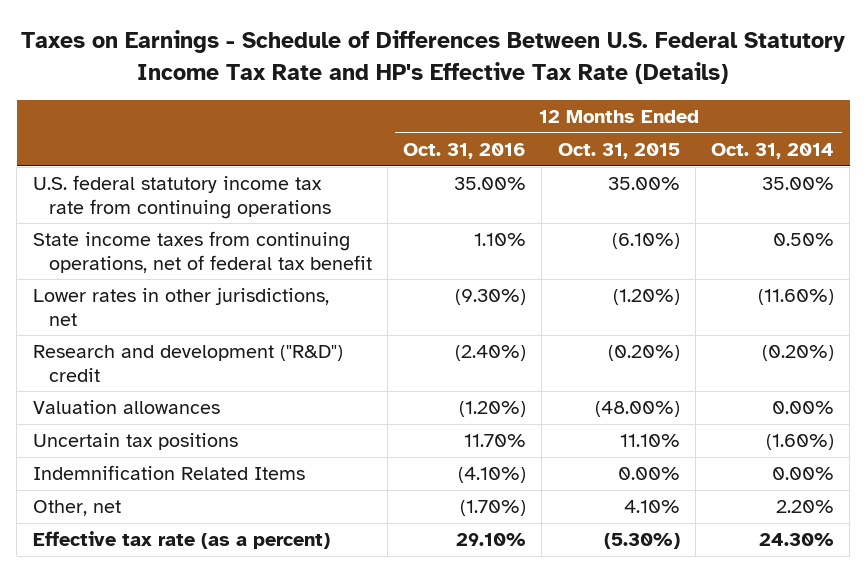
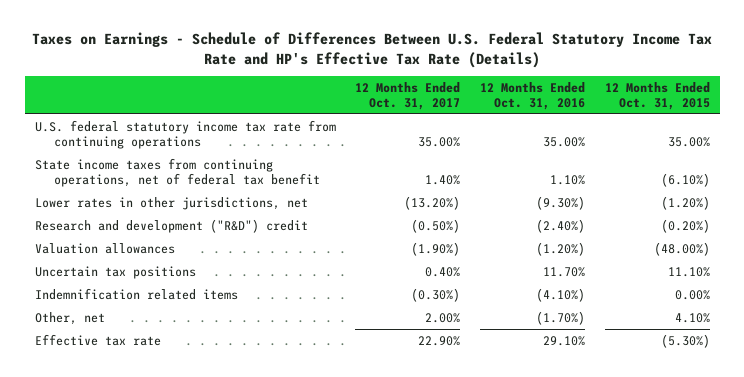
- | 12 Months Ended Oct. 31, 2016 | 12 Months Ended Oct. 31, 2015 | 12 Months Ended Oct. 31, 2014
+ | 12 Months Ended Oct. 31, 2017 | 12 Months Ended Oct. 31, 2016 | 12 Months Ended Oct. 31, 2015
- Indemnification Related Items | (4.10%) | 0.00% | 0.00%
+ Indemnification related items | (0.30%) | (4.10%) | 0.00%
- Effective tax rate (as a percent) | 29.10% | (5.30%) | 24.30%
+ Effective tax rate | 22.90% | 29.10% | (5.30%)

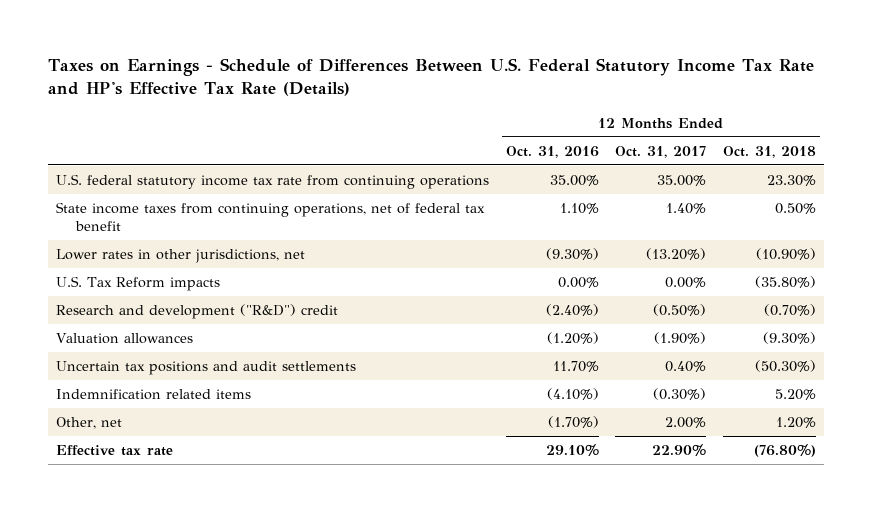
- | 12 Months Ended Oct. 31, 2017 | 12 Months Ended Oct. 31, 2016 | 12 Months Ended Oct. 31, 2015
+ | 12 Months Ended Oct. 31, 2016 | 12 Months Ended Oct. 31, 2017 | 12 Months Ended Oct. 31, 2018
+ U.S. Tax Reform impacts | 0.00% | 0.00% | (35.80%)
- Uncertain tax positions | 0.40% | 11.70% | 11.10%
+ Uncertain tax positions and audit settlements | 11.70% | 0.40% | (50.30%)

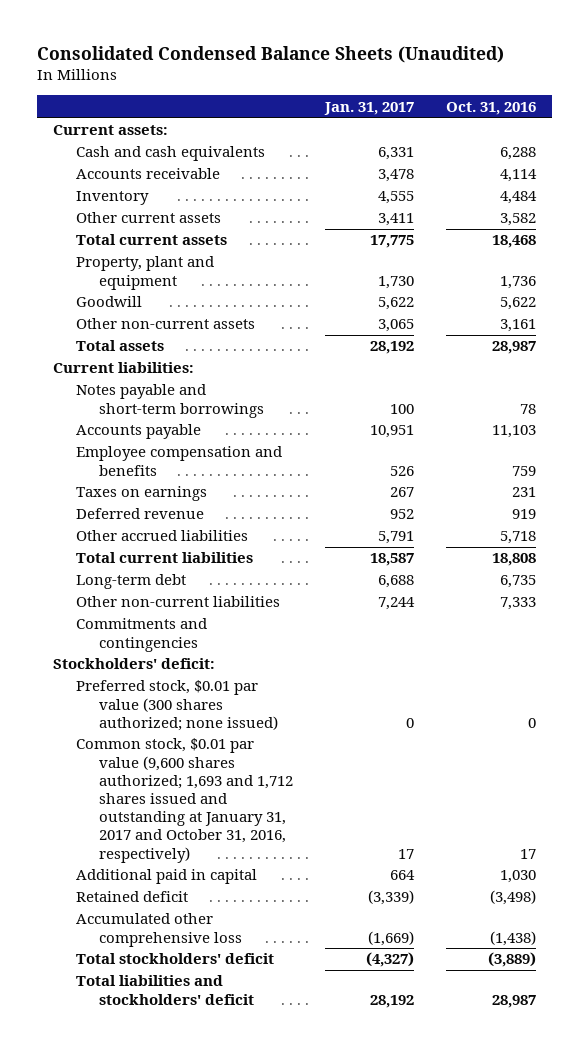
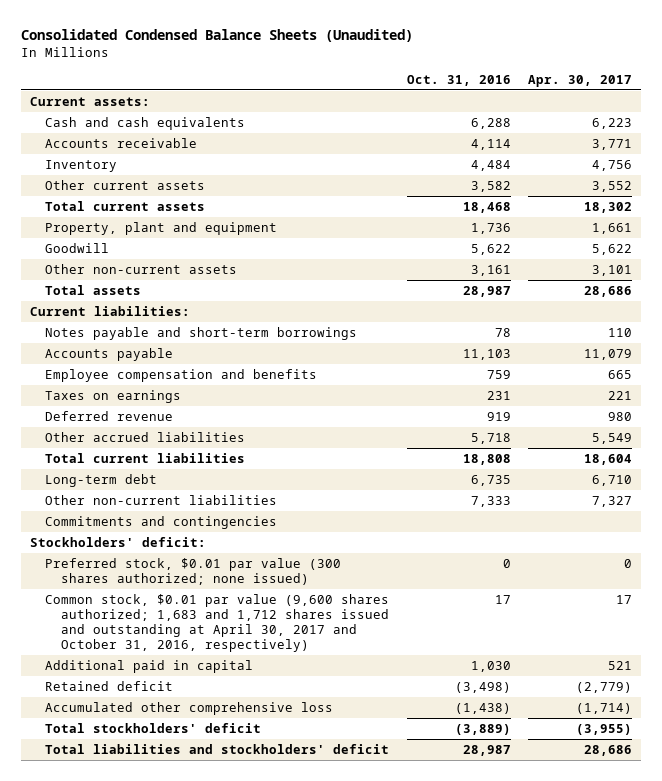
- | Jan. 31, 2017 | Oct. 31, 2016
+ | Oct. 31, 2016 | Apr. 30, 2017
- Common stock, $0.01 par value (9,600 shares authorized; 1,693 and 1,712 shares issued and outstanding at January 31, 2017 and October 31, 2016, respectively) | 17 | 17
+ Common stock, $0.01 par value (9,600 shares authorized; 1,683 and 1,712 shares issued and outstanding at April 30, 2017 and October 31, 2016, respectively) | 17 | 17

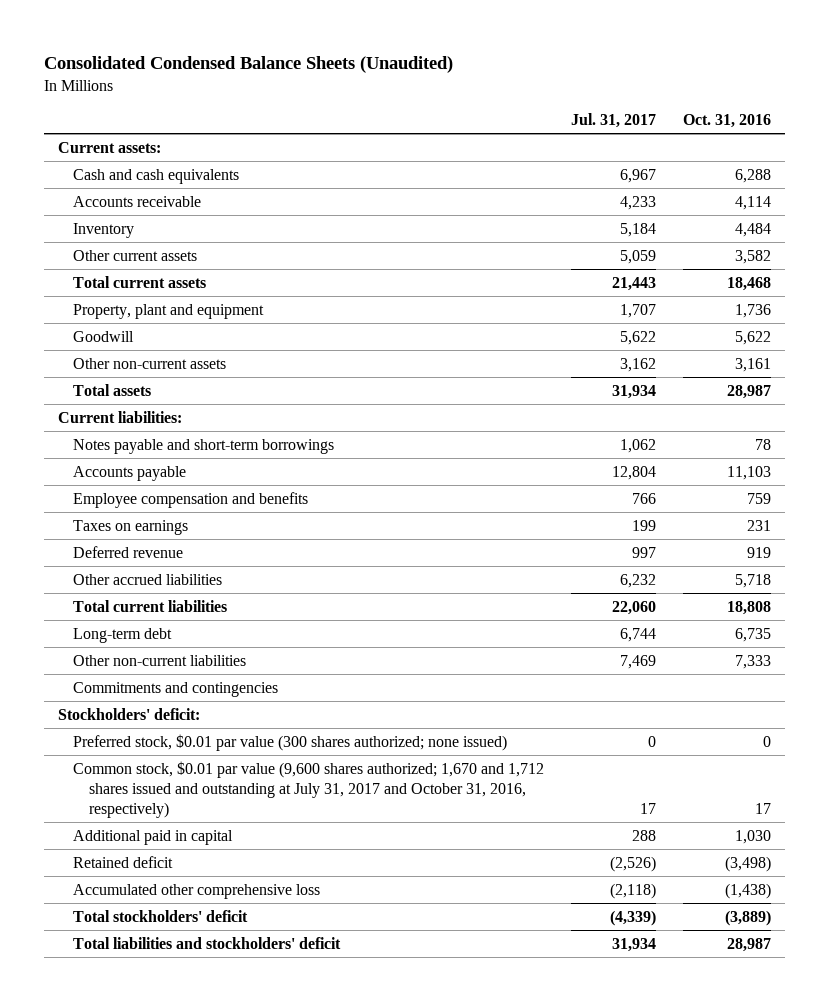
- | Oct. 31, 2016 | Apr. 30, 2017
+ | Jul. 31, 2017 | Oct. 31, 2016
- Common stock, $0.01 par value (9,600 shares authorized; 1,683 and 1,712 shares issued and outstanding at April 30, 2017 and October 31, 2016, respectively) | 17 | 17
+ Common stock, $0.01 par value (9,600 shares authorized; 1,670 and 1,712 shares issued and outstanding at July 31, 2017 and October 31, 2016, respectively) | 17 | 17

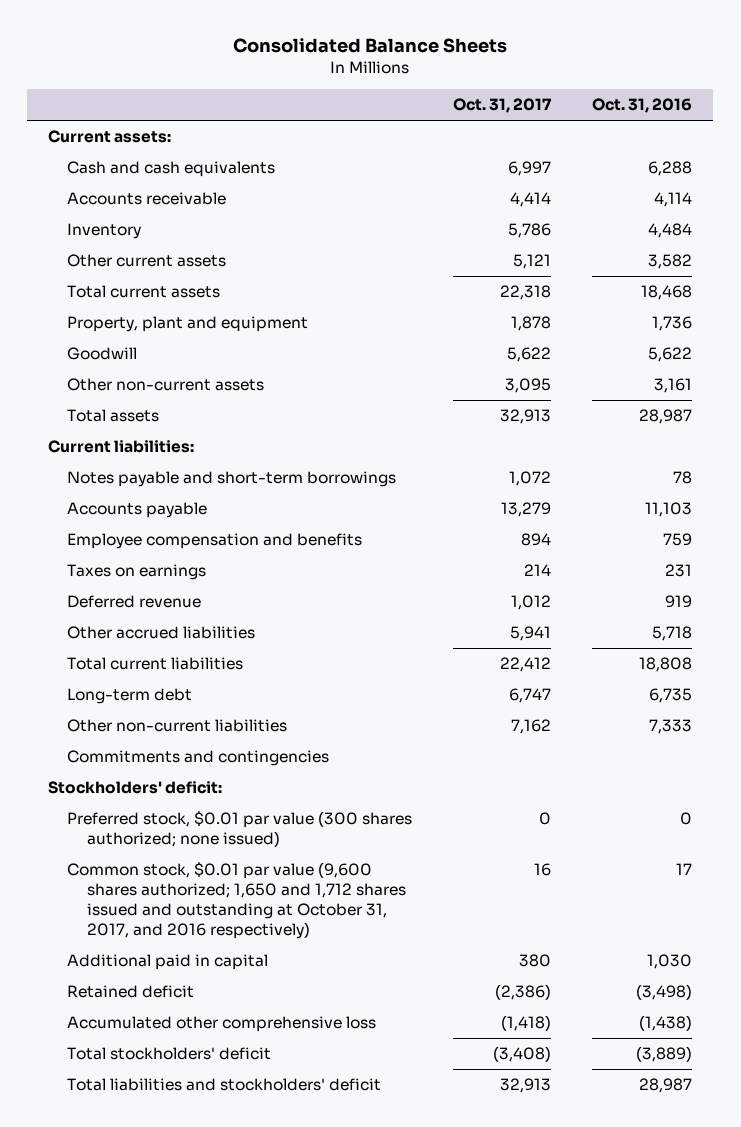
- Consolidated Condensed Balance Sheets (Unaudited)
+ Consolidated Balance Sheets
- | Jul. 31, 2017 | Oct. 31, 2016
+ | Oct. 31, 2017 | Oct. 31, 2016
- Common stock, $0.01 par value (9,600 shares authorized; 1,670 and 1,712 shares issued and outstanding at July 31, 2017 and October 31, 2016, respectively) | 17 | 17
+ Common stock, $0.01 par value (9,600 shares authorized; 1,650 and 1,712 shares issued and outstanding at October 31, 2017, and 2016 respectively) | 16 | 17

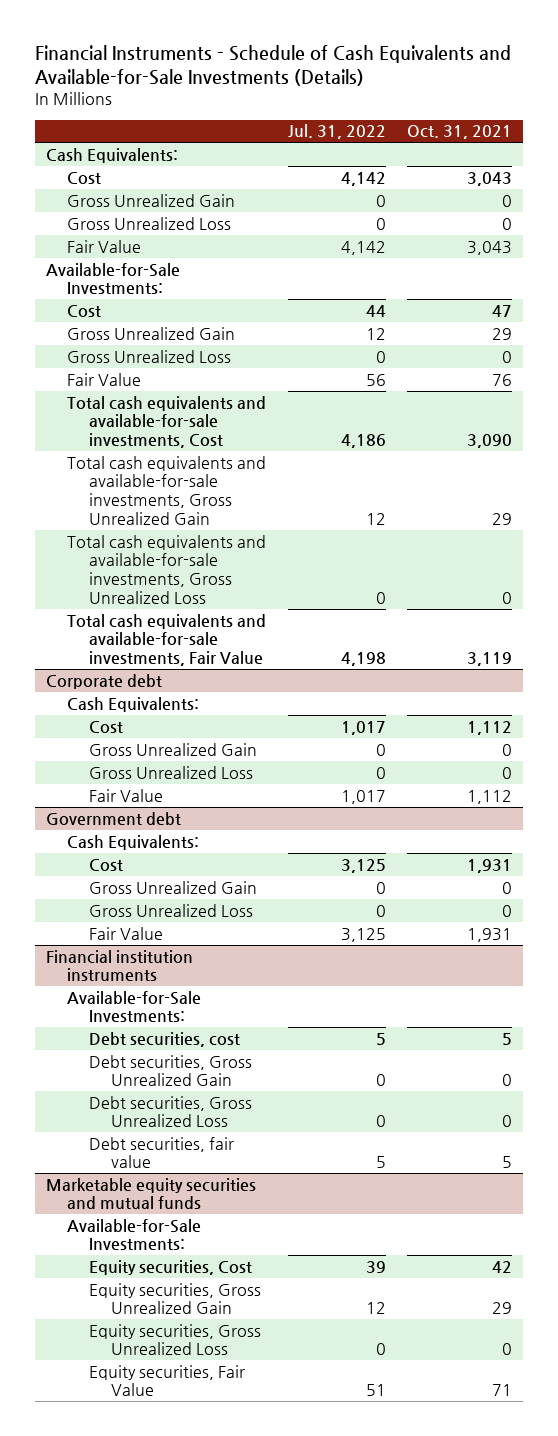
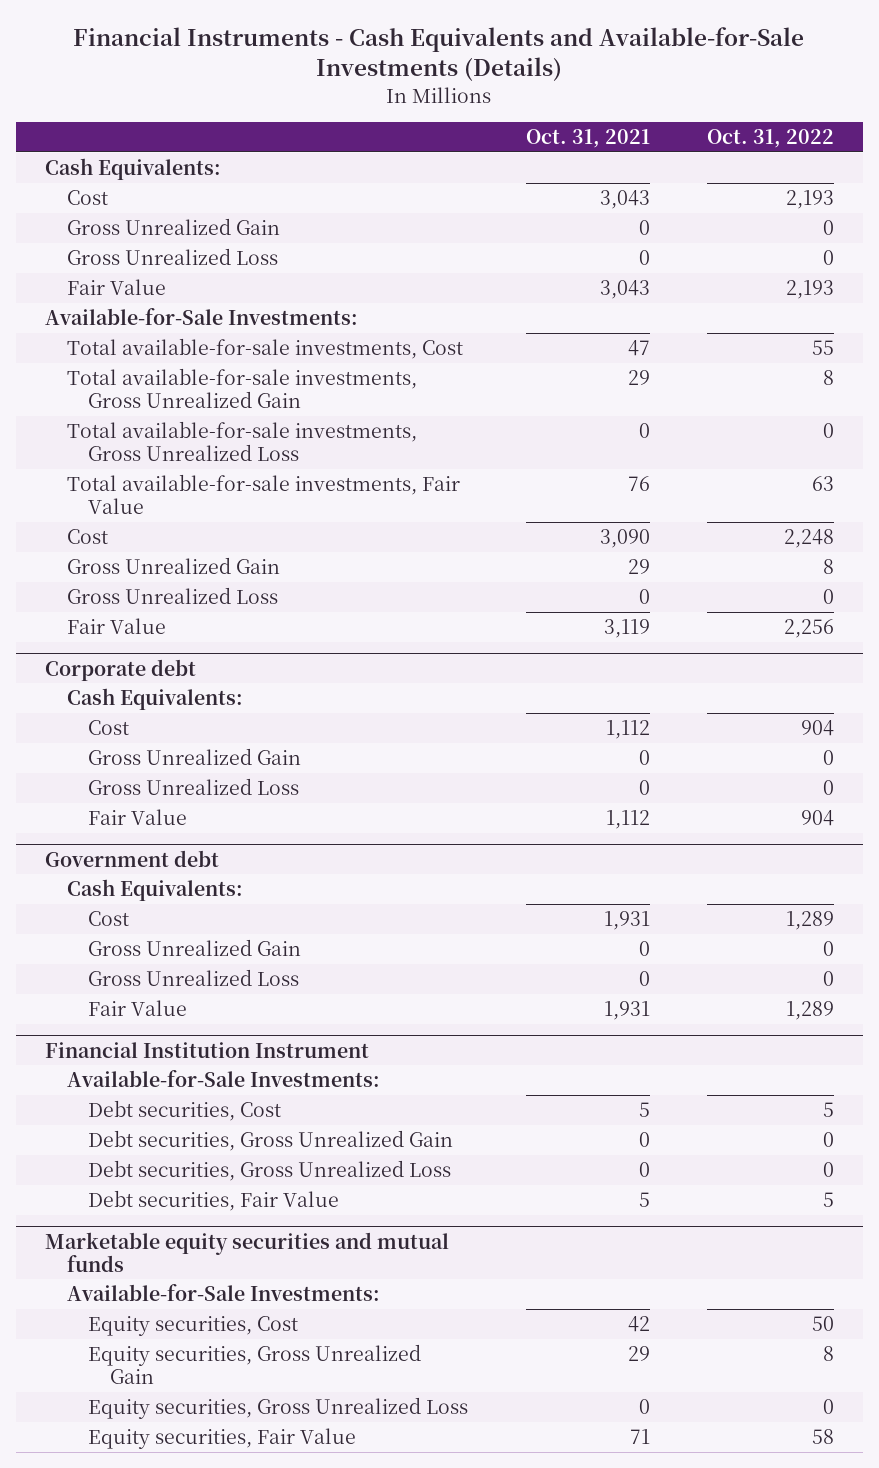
- Financial Instruments - Schedule of Cash Equivalents and Available-for-Sale Investments (Details)
+ Financial Instruments - Cash Equivalents and Available-for-Sale Investments (Details)
- | Jul. 31, 2022 | Oct. 31, 2021
+ | Oct. 31, 2021 | Oct. 31, 2022
- Cost | 44 | 47
+ Total available-for-sale investments, Cost | 47 | 55
+ Total available-for-sale investments, Gross Unrealized Gain | 29 | 8
+ Total available-for-sale investments, Gross Unrealized Loss | 0 | 0
+ Total available-for-sale investments, Fair Value | 76 | 63
+ Cost | 3,090 | 2,248
- Fair Value | 56 | 76
- Total cash equivalents and available-for-sale investments, Cost | 4,186 | 3,090
- Total cash equivalents and available-for-sale investments, Gross Unrealized Gain | 12 | 29
- Total cash equivalents and available-for-sale investments, Gross Unrealized Loss | 0 | 0
- Total cash equivalents and available-for-sale investments, Fair Value | 4,198 | 3,119
+ Fair Value | 3,119 | 2,256
- Financial institution instruments
+ Financial Institution Instrument
- Debt securities, cost | 5 | 5
+ Debt securities, Cost | 5 | 5
- Debt securities, fair value | 5 | 5
+ Debt securities, Fair Value | 5 | 5

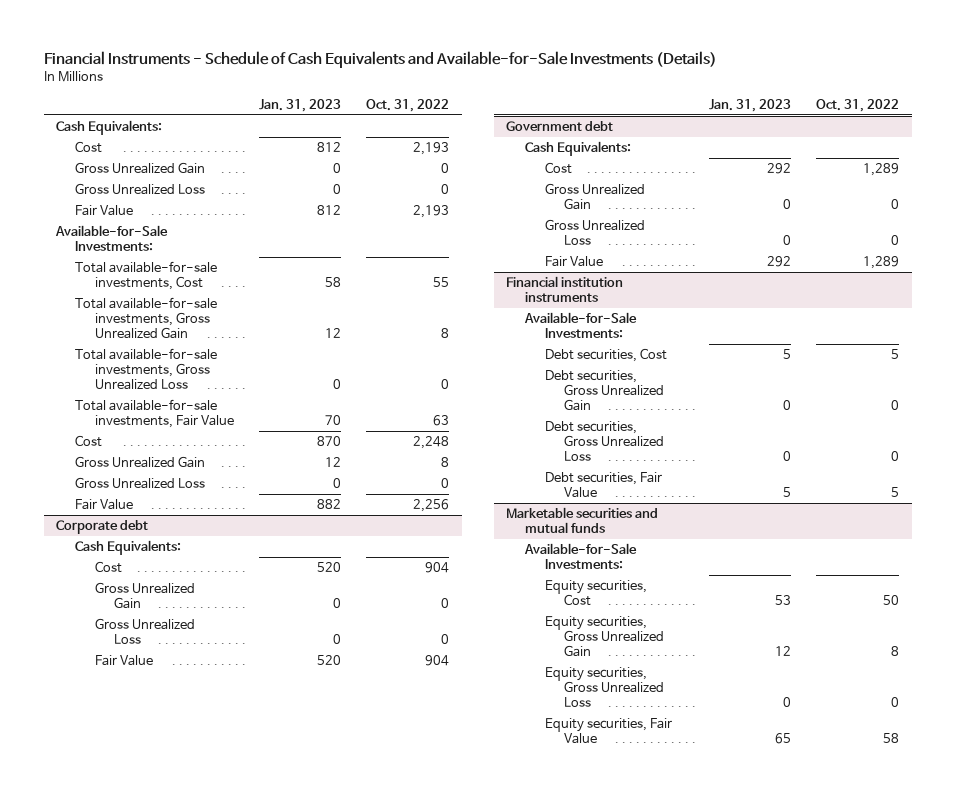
- Financial Instruments - Cash Equivalents and Available-for-Sale Investments (Details)
+ Financial Instruments - Schedule of Cash Equivalents and Available-for-Sale Investments (Details)
- | Oct. 31, 2021 | Oct. 31, 2022
+ | Jan. 31, 2023 | Oct. 31, 2022
- Financial Institution Instrument
+ Financial institution instruments
- Marketable equity securities and mutual funds
+ Marketable securities and mutual funds

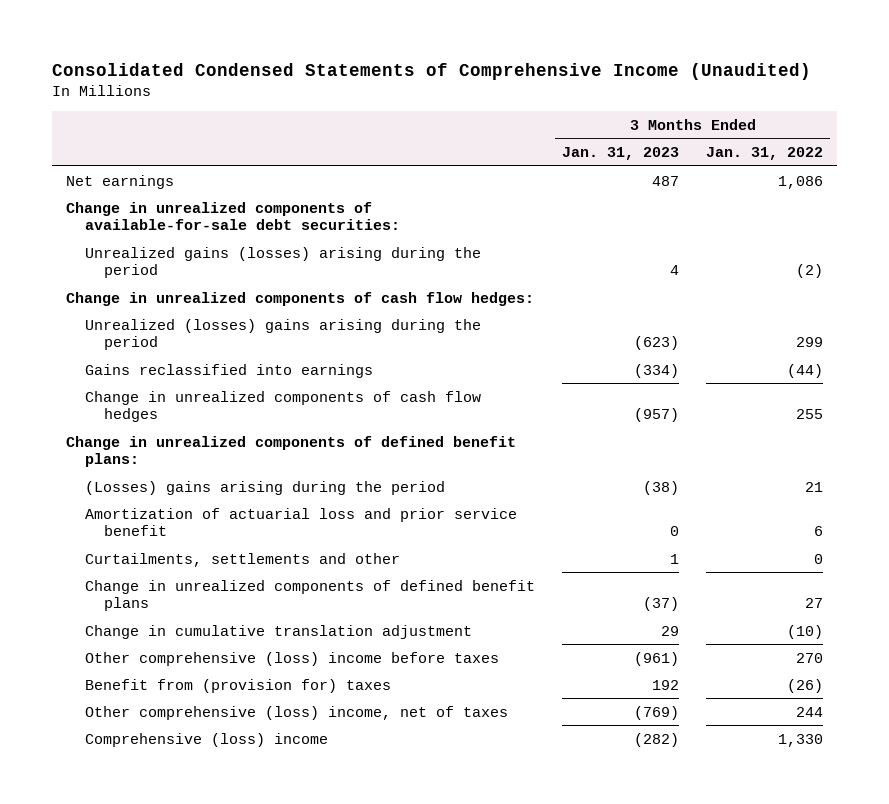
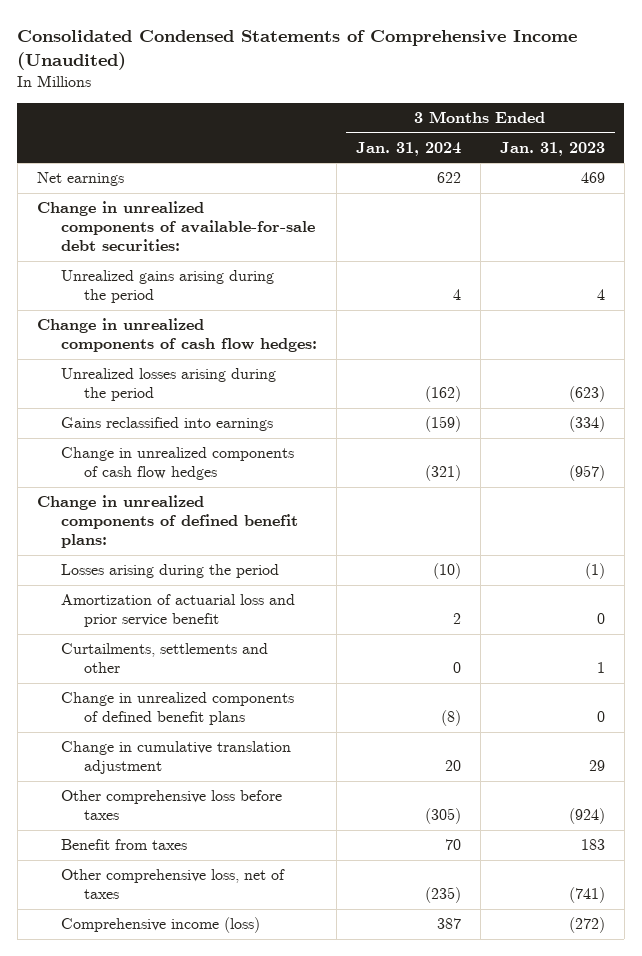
- | 3 Months Ended Jan. 31, 2023 | 3 Months Ended Jan. 31, 2022
+ | 3 Months Ended Jan. 31, 2024 | 3 Months Ended Jan. 31, 2023
- Net earnings | 487 | 1,086
+ Net earnings | 622 | 469
- Unrealized gains (losses) arising during the period | 4 | (2)
+ Unrealized gains arising during the period | 4 | 4
- Unrealized (losses) gains arising during the period | (623) | 299
+ Unrealized losses arising during the period | (162) | (623)
- (Losses) gains arising during the period | (38) | 21
+ Losses arising during the period | (10) | (1)
- Change in unrealized components of defined benefit plans | (37) | 27
+ Change in unrealized components of defined benefit plans | (8) | 0
- Other comprehensive (loss) income before taxes | (961) | 270
- Benefit from (provision for) taxes | 192 | (26)
- Other comprehensive (loss) income, net of taxes | (769) | 244
- Comprehensive (loss) income | (282) | 1,330
+ Other comprehensive loss before taxes | (305) | (924)
+ Benefit from taxes | 70 | 183
+ Other comprehensive loss, net of taxes | (235) | (741)
+ Comprehensive income (loss) | 387 | (272)

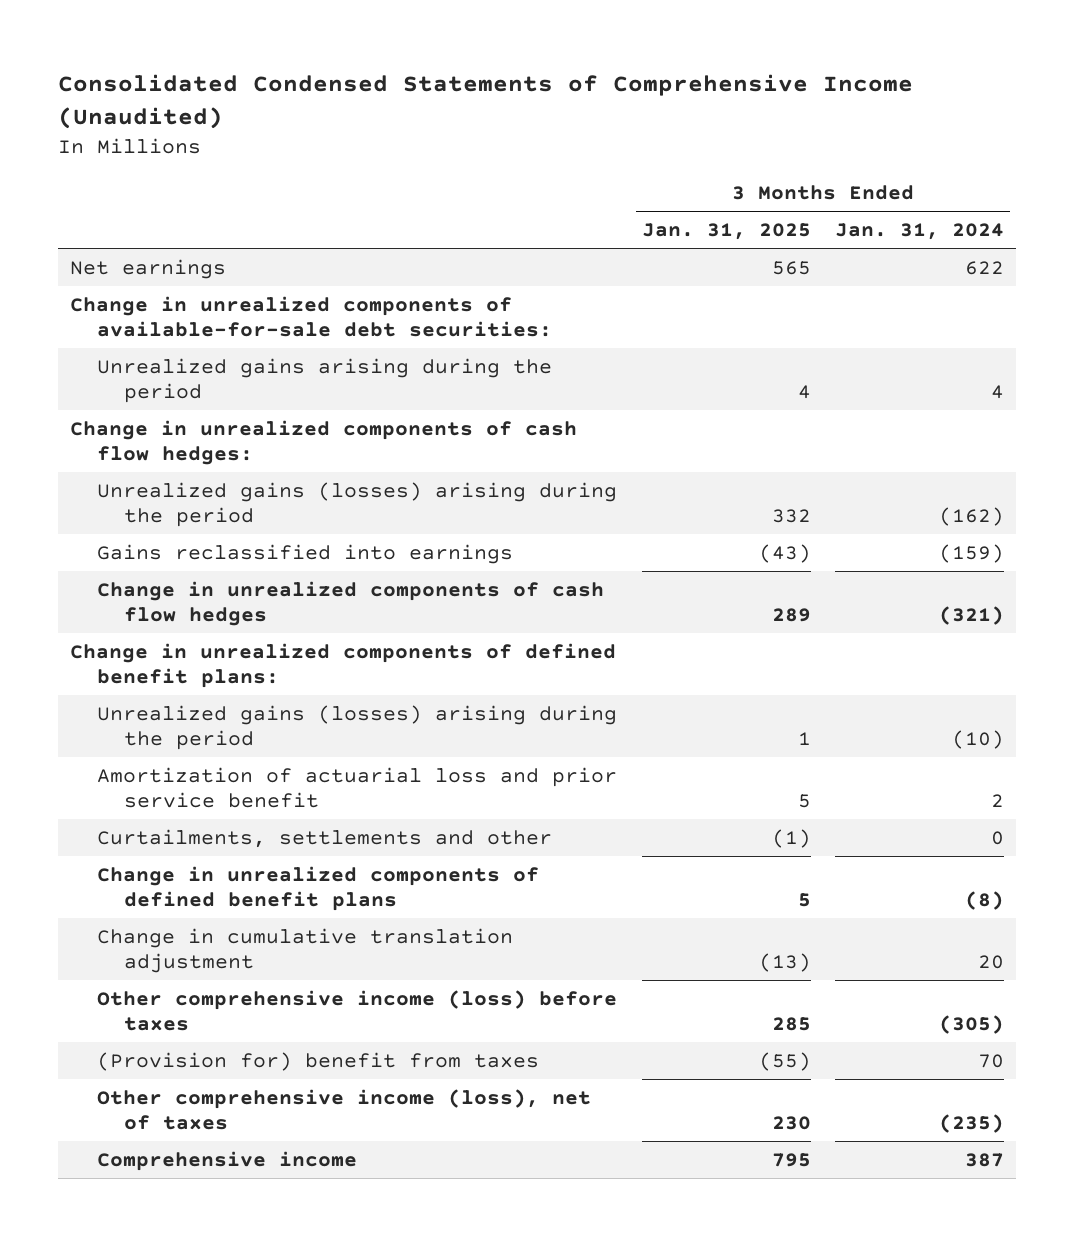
- | 3 Months Ended Jan. 31, 2024 | 3 Months Ended Jan. 31, 2023
+ | 3 Months Ended Jan. 31, 2025 | 3 Months Ended Jan. 31, 2024
- Unrealized losses arising during the period | (162) | (623)
+ Unrealized gains (losses) arising during the period | 332 | (162)
- Losses arising during the period | (10) | (1)
+ Unrealized gains (losses) arising during the period | 1 | (10)
- Other comprehensive loss before taxes | (305) | (924)
- Benefit from taxes | 70 | 183
- Other comprehensive loss, net of taxes | (235) | (741)
- Comprehensive income (loss) | 387 | (272)
+ Other comprehensive income (loss) before taxes | 285 | (305)
+ (Provision for) benefit from taxes | (55) | 70
+ Other comprehensive income (loss), net of taxes | 230 | (235)
+ Comprehensive income | 795 | 387

